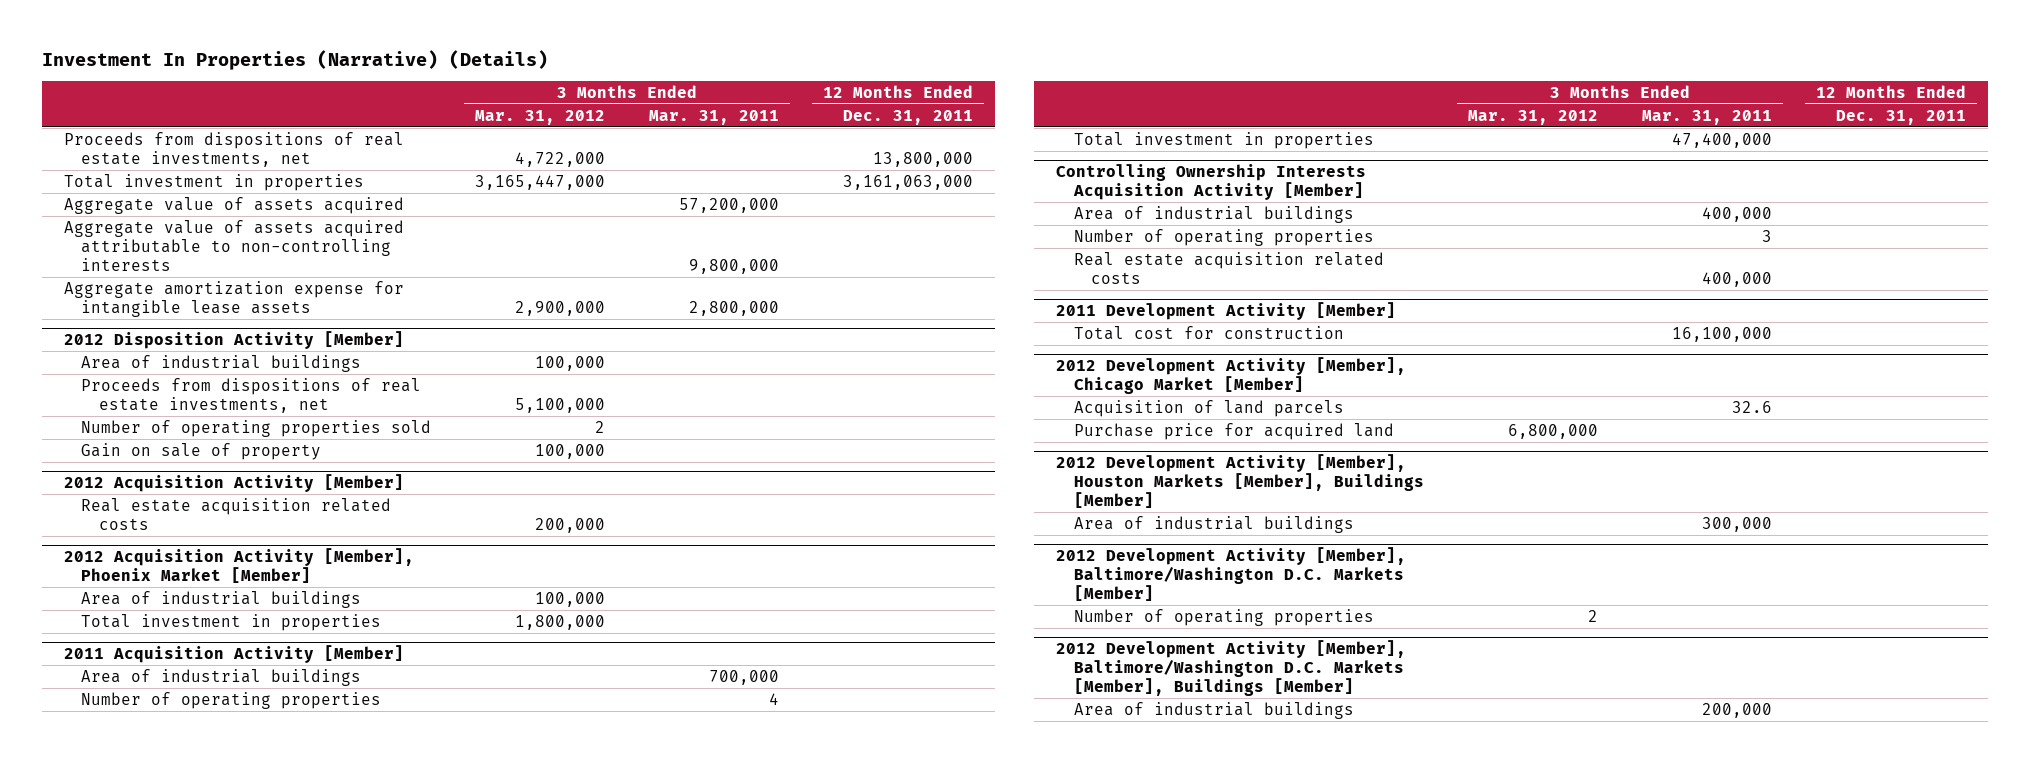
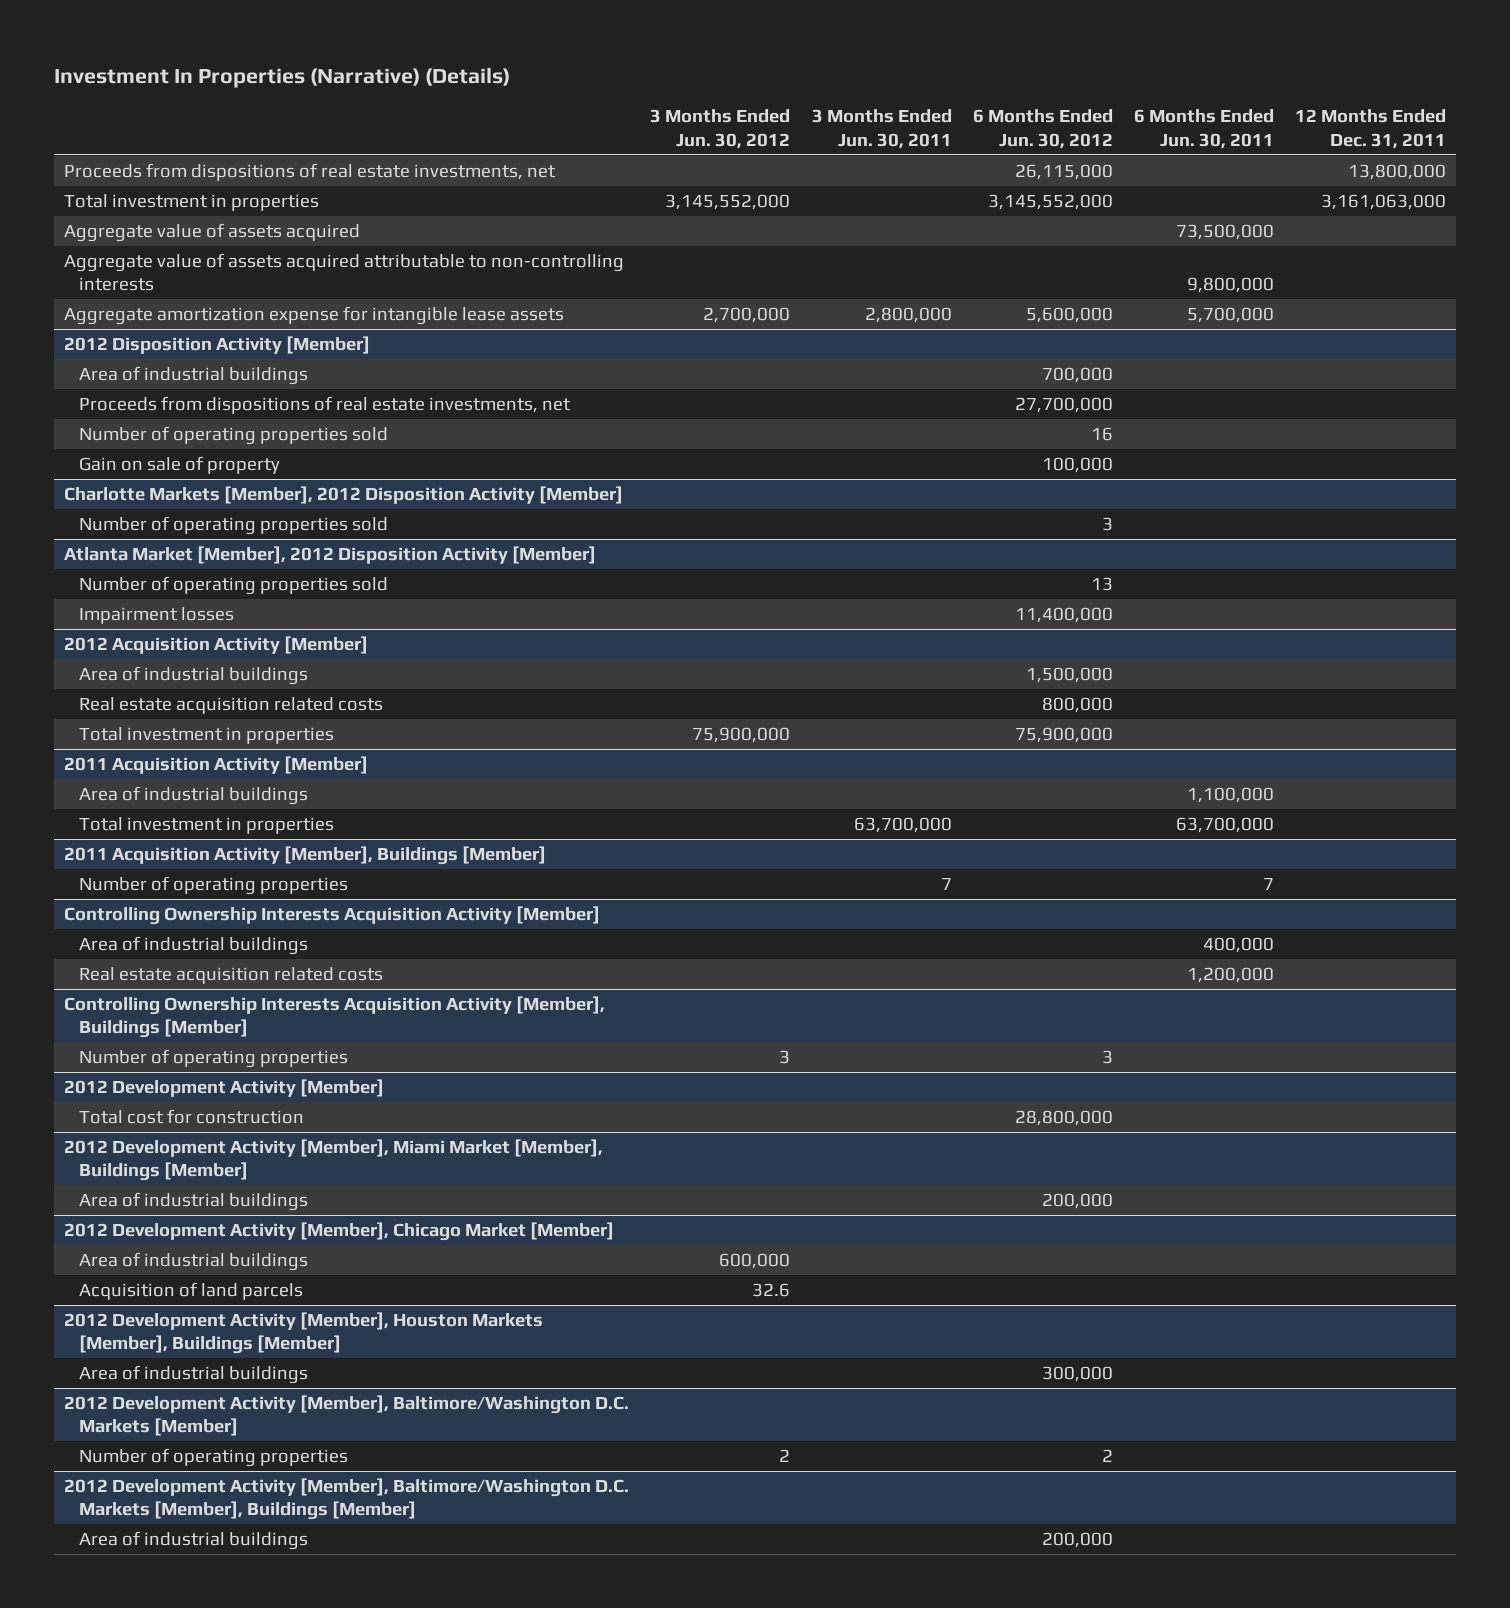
- | 3 Months Ended Mar. 31, 2012 | 3 Months Ended Mar. 31, 2011 | 12 Months Ended Dec. 31, 2011
+ | 3 Months Ended Jun. 30, 2012 | 3 Months Ended Jun. 30, 2011 | 6 Months Ended Jun. 30, 2012 | 6 Months Ended Jun. 30, 2011 | 12 Months Ended Dec. 31, 2011
+ Charlotte Markets [Member], 2012 Disposition Activity [Member]
+ Number of operating properties sold | | | 3 | |
+ Atlanta Market [Member], 2012 Disposition Activity [Member]
+ Number of operating properties sold | | | 13 | |
+ Impairment losses | | | 11,400,000 | |
@ 2012 Acquisition Activity [Member]
+ Area of industrial buildings | | | 1,500,000 | |
- 2012 Acquisition Activity [Member], Phoenix Market [Member]
- Area of industrial buildings | 100,000 | |
- Total investment in properties | 1,800,000 | |
@ 2012 Acquisition Activity [Member]
+ Total investment in properties | 75,900,000 | | 75,900,000 | |
@ 2011 Acquisition Activity [Member]
- Number of operating properties | | 4 |
+ 2011 Acquisition Activity [Member], Buildings [Member]
+ Number of operating properties | | 7 | | 7 |
@ Controlling Ownership Interests Acquisition Activity [Member]
- Number of operating properties | | 3 |
- 2011 Development Activity [Member]
+ Controlling Ownership Interests Acquisition Activity [Member], Buildings [Member]
+ Number of operating properties | 3 | | 3 | |
+ 2012 Development Activity [Member]
+ 2012 Development Activity [Member], Miami Market [Member], Buildings [Member]
+ Area of industrial buildings | | | 200,000 | |
@ 2012 Development Activity [Member], Chicago Market [Member]
+ Area of industrial buildings | 600,000 | | | |
- Purchase price for acquired land | 6,800,000 | |

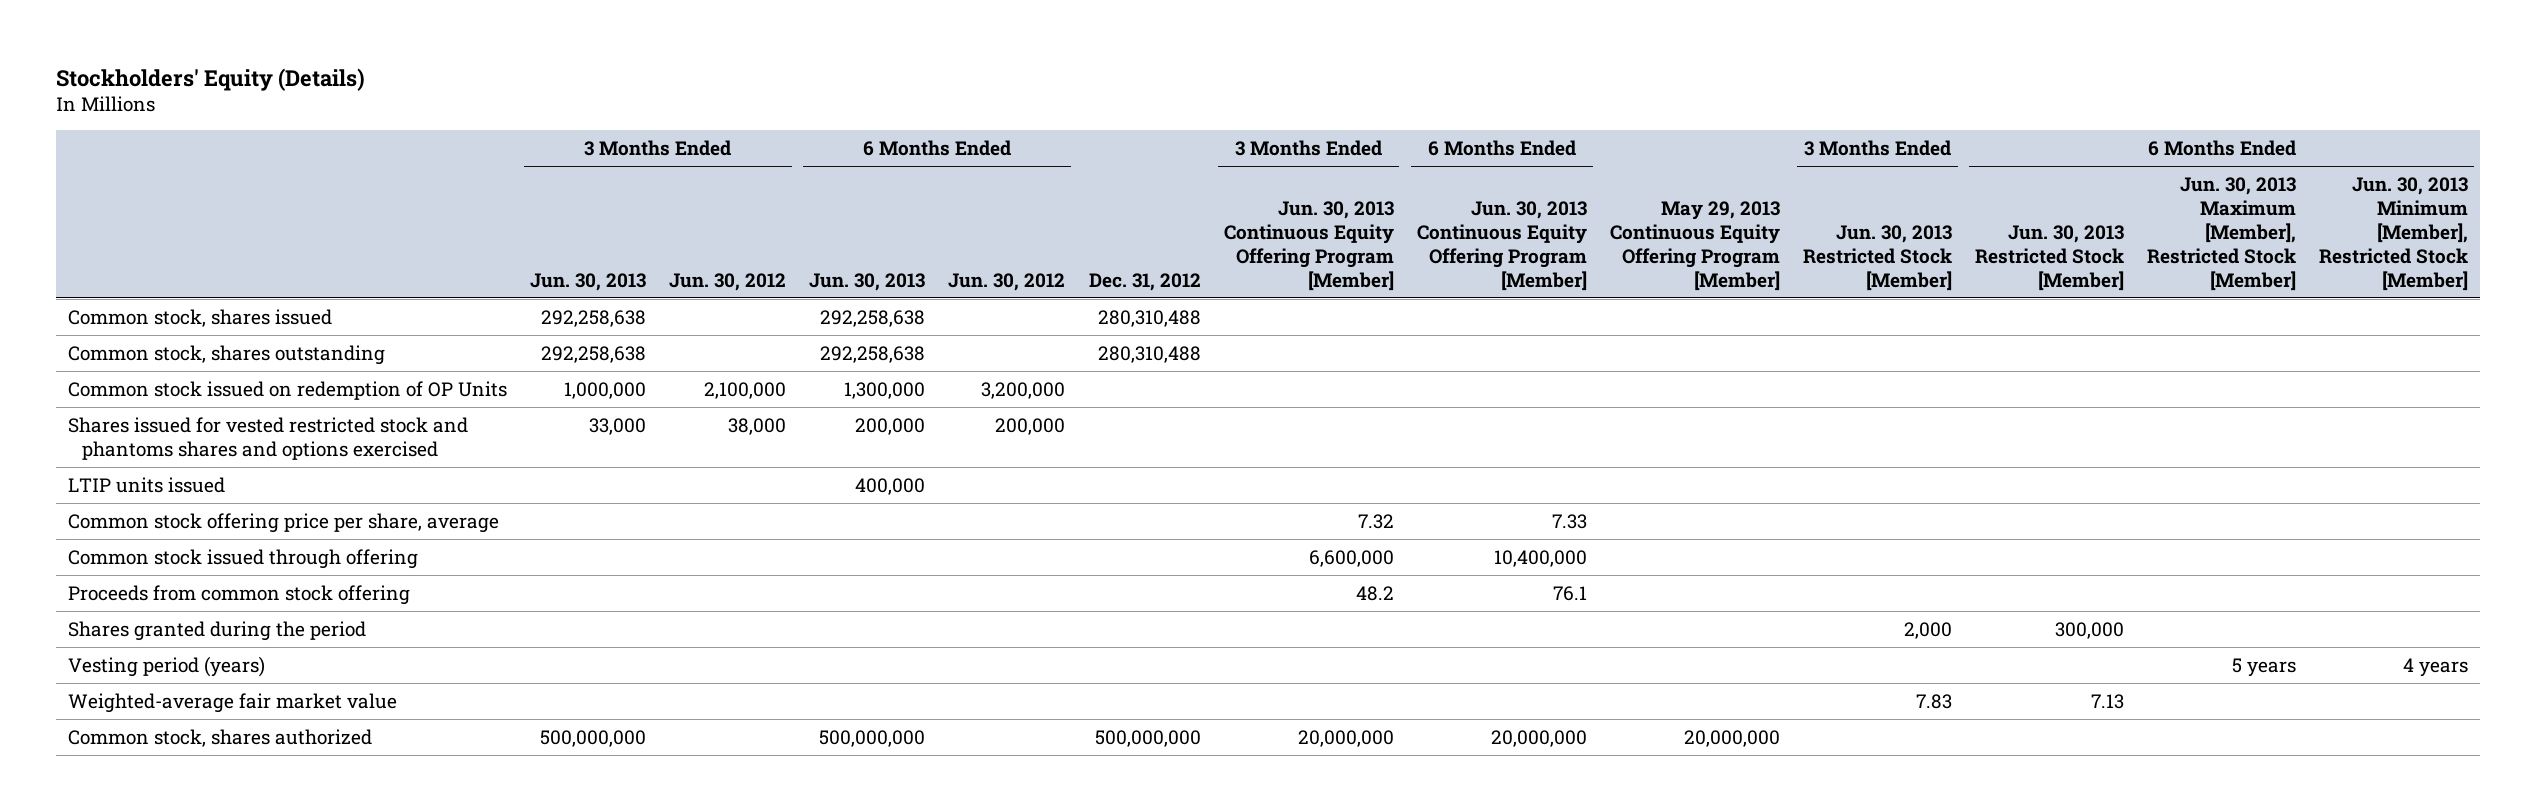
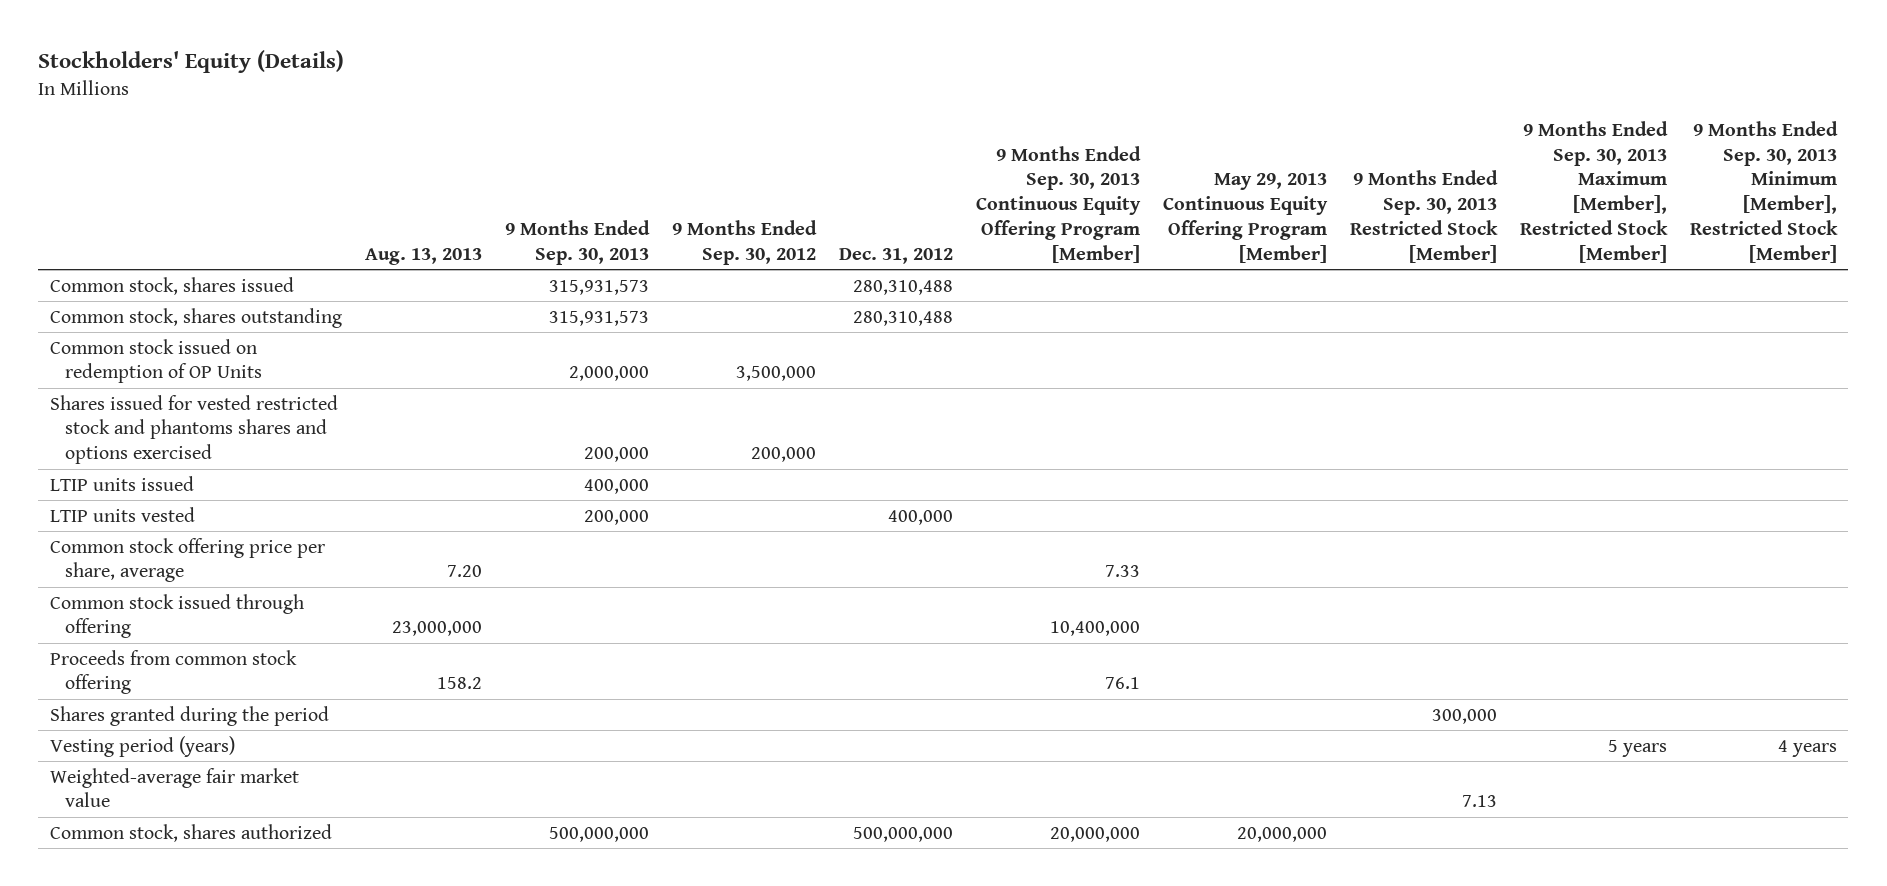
- | 3 Months Ended Jun. 30, 2013 | 3 Months Ended Jun. 30, 2012 | 6 Months Ended Jun. 30, 2013 | 6 Months Ended Jun. 30, 2012 | Dec. 31, 2012 | 3 Months Ended Jun. 30, 2013 Continuous Equity Offering Program [Member] | 6 Months Ended Jun. 30, 2013 Continuous Equity Offering Program [Member] | May 29, 2013 Continuous Equity Offering Program [Member] | 3 Months Ended Jun. 30, 2013 Restricted Stock [Member] | 6 Months Ended Jun. 30, 2013 Restricted Stock [Member] | 6 Months Ended Jun. 30, 2013 Maximum [Member], Restricted Stock [Member] | 6 Months Ended Jun. 30, 2013 Minimum [Member], Restricted Stock [Member]
+ | Aug. 13, 2013 | 9 Months Ended Sep. 30, 2013 | 9 Months Ended Sep. 30, 2012 | Dec. 31, 2012 | 9 Months Ended Sep. 30, 2013 Continuous Equity Offering Program [Member] | May 29, 2013 Continuous Equity Offering Program [Member] | 9 Months Ended Sep. 30, 2013 Restricted Stock [Member] | 9 Months Ended Sep. 30, 2013 Maximum [Member], Restricted Stock [Member] | 9 Months Ended Sep. 30, 2013 Minimum [Member], Restricted Stock [Member]
+ LTIP units vested | | 200,000 | | 400,000 | | | | |

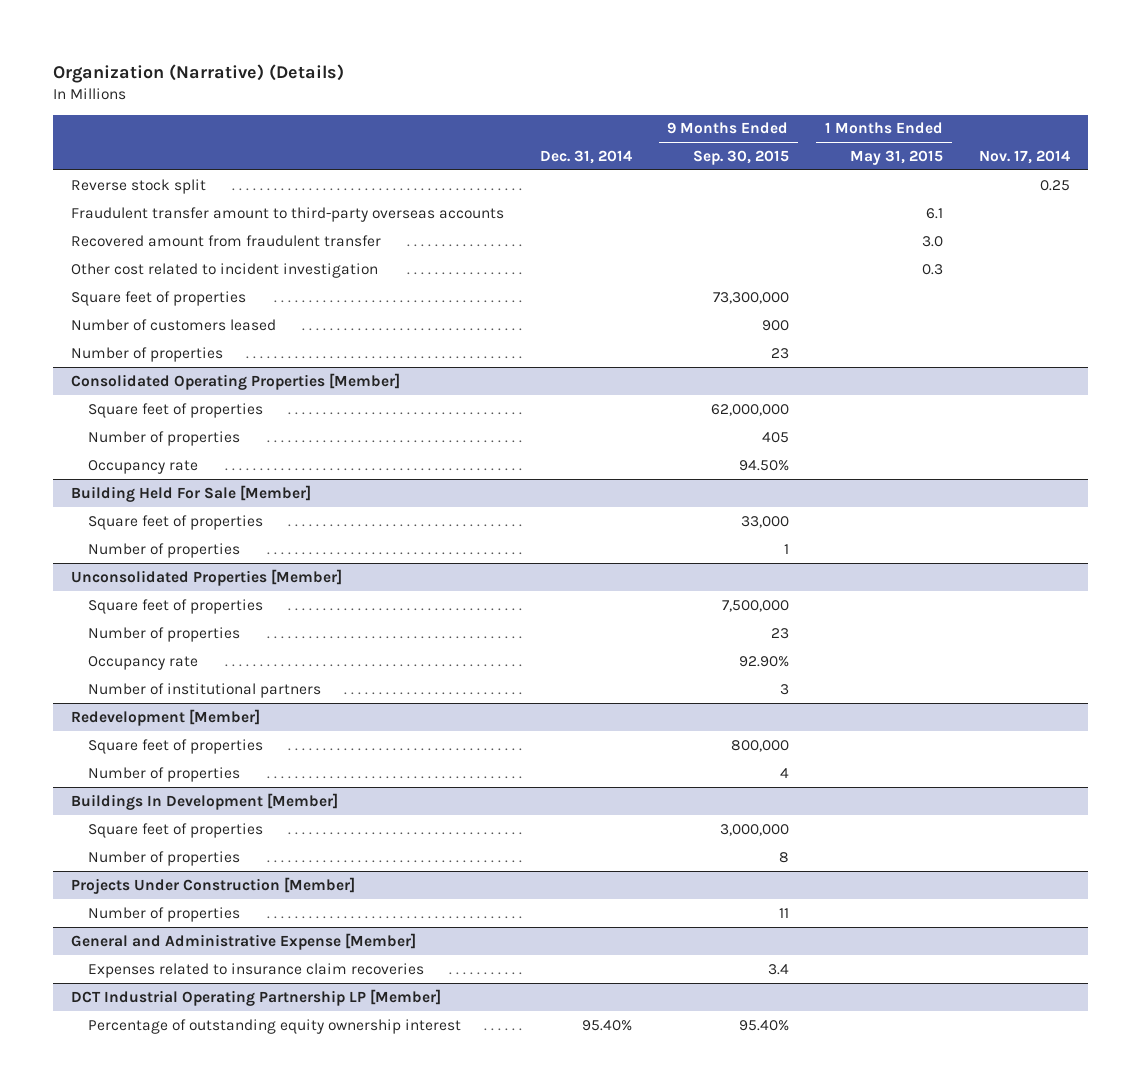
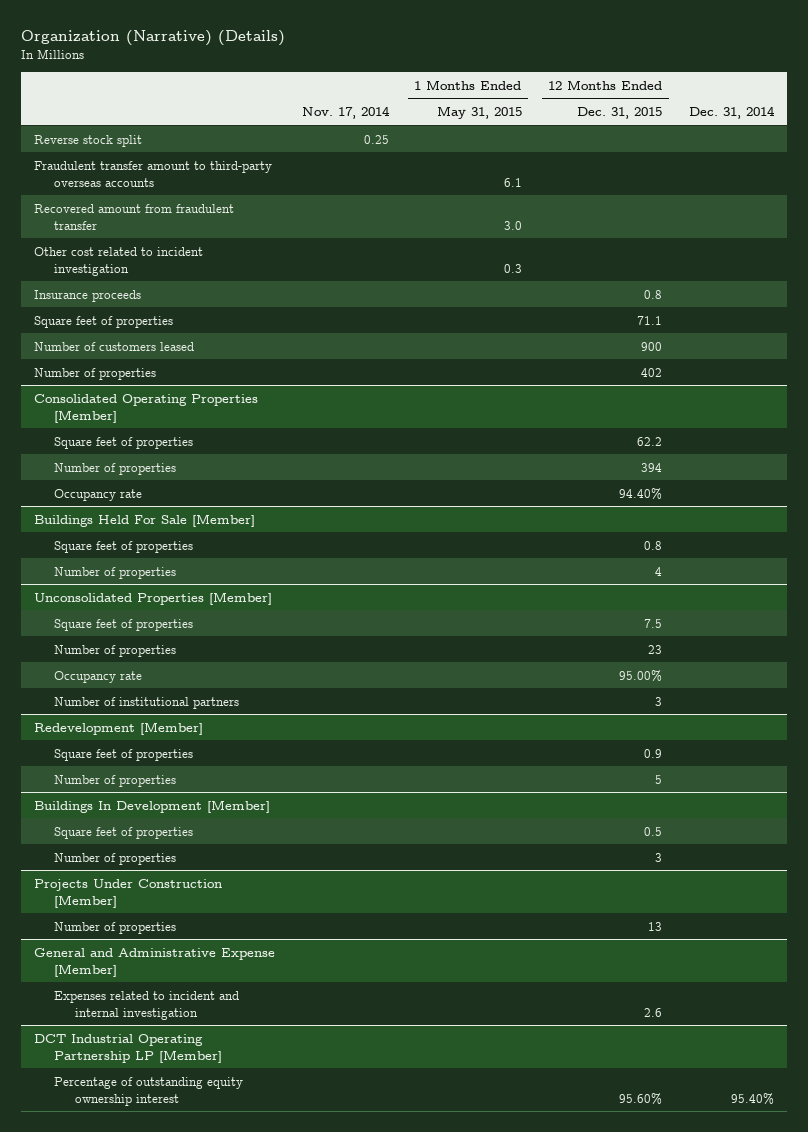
- | Dec. 31, 2014 | 9 Months Ended Sep. 30, 2015 | 1 Months Ended May 31, 2015 | Nov. 17, 2014
+ | Nov. 17, 2014 | 1 Months Ended May 31, 2015 | 12 Months Ended Dec. 31, 2015 | Dec. 31, 2014
+ Insurance proceeds | | | 0.8 |
- Building Held For Sale [Member]
+ Buildings Held For Sale [Member]
@ General and Administrative Expense [Member]
- Expenses related to insurance claim recoveries | | 3.4 | |
+ Expenses related to incident and internal investigation | | | 2.6 |

